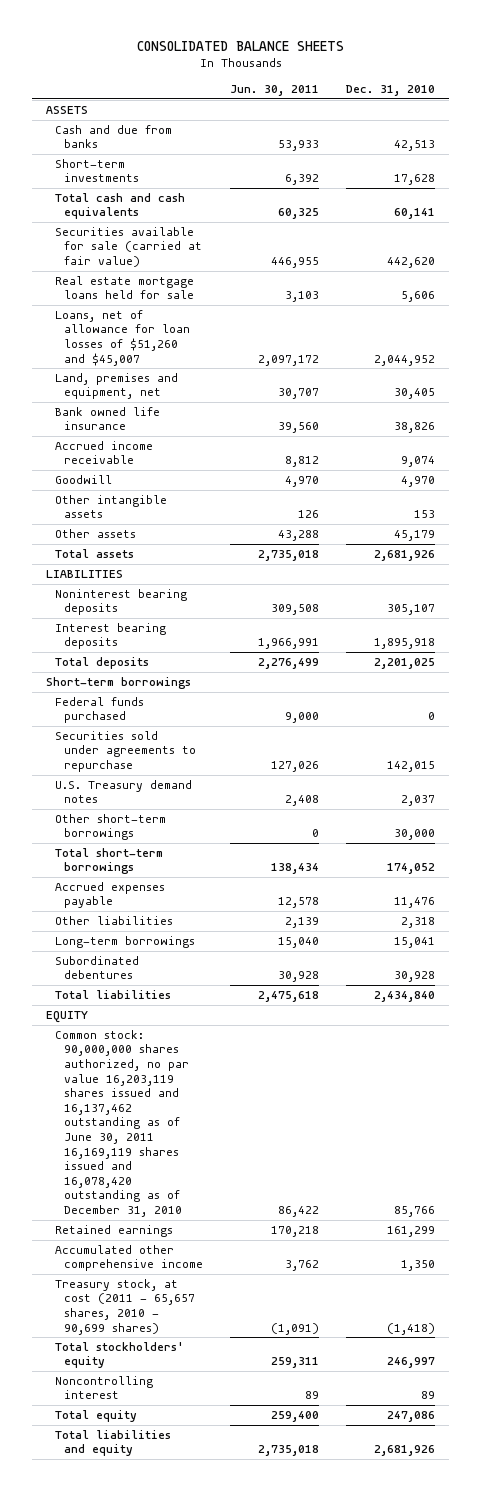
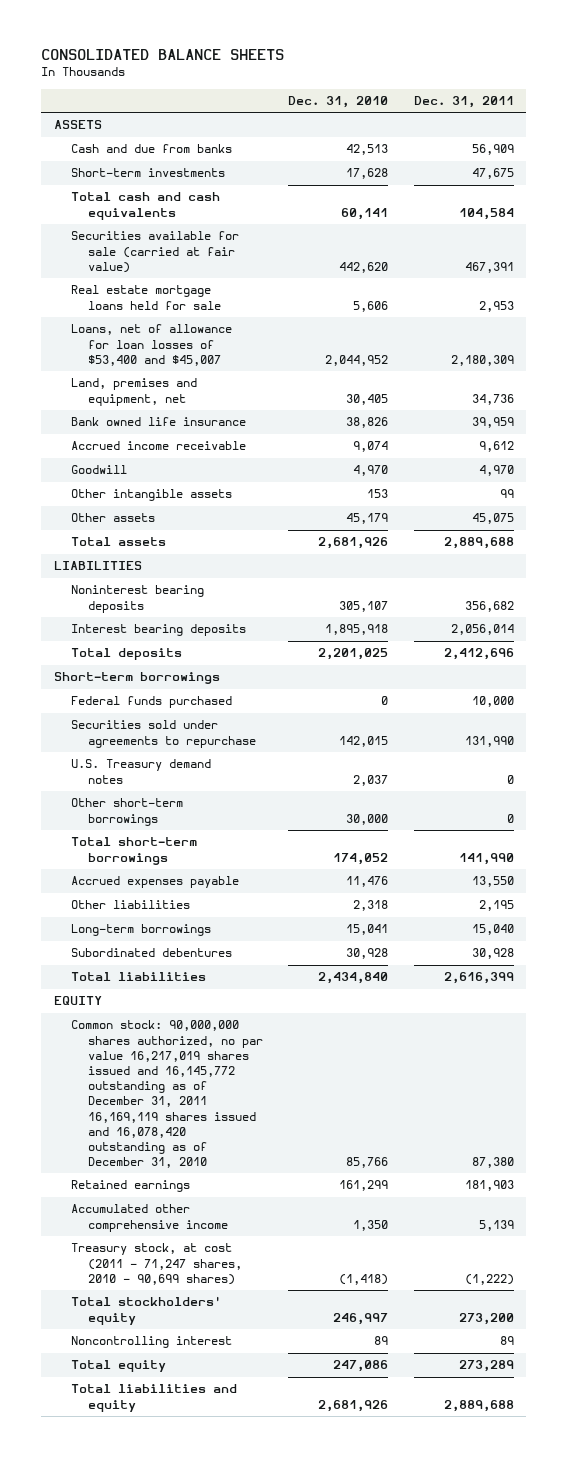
- | Jun. 30, 2011 | Dec. 31, 2010
+ | Dec. 31, 2010 | Dec. 31, 2011
- Loans, net of allowance for loan losses of $51,260 and $45,007 | 2,097,172 | 2,044,952
+ Loans, net of allowance for loan losses of $53,400 and $45,007 | 2,044,952 | 2,180,309
- Common stock: 90,000,000 shares authorized, no par value 16,203,119 shares issued and 16,137,462 outstanding as of June 30, 2011 16,169,119 shares issued and 16,078,420 outstanding as of December 31, 2010 | 86,422 | 85,766
+ Common stock: 90,000,000 shares authorized, no par value 16,217,019 shares issued and 16,145,772 outstanding as of December 31, 2011 16,169,119 shares issued and 16,078,420 outstanding as of December 31, 2010 | 85,766 | 87,380
- Treasury stock, at cost (2011 - 65,657 shares, 2010 - 90,699 shares) | (1,091) | (1,418)
+ Treasury stock, at cost (2011 - 71,247 shares, 2010 - 90,699 shares) | (1,418) | (1,222)

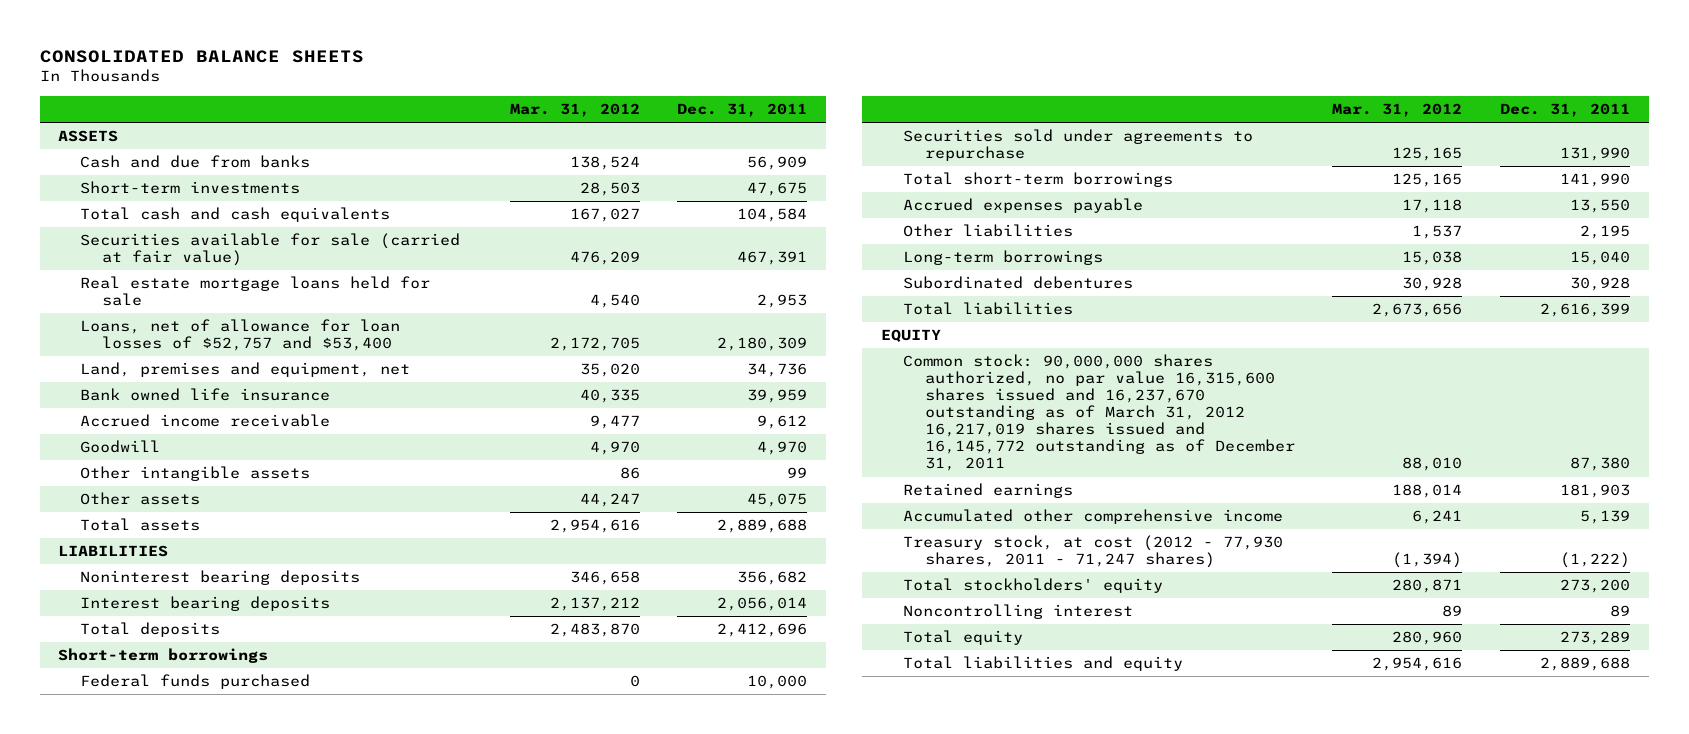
- | Dec. 31, 2010 | Dec. 31, 2011
+ | Mar. 31, 2012 | Dec. 31, 2011
- Loans, net of allowance for loan losses of $53,400 and $45,007 | 2,044,952 | 2,180,309
+ Loans, net of allowance for loan losses of $52,757 and $53,400 | 2,172,705 | 2,180,309
- U.S. Treasury demand notes | 2,037 | 0
- Other short-term borrowings | 30,000 | 0
- Common stock: 90,000,000 shares authorized, no par value 16,217,019 shares issued and 16,145,772 outstanding as of December 31, 2011 16,169,119 shares issued and 16,078,420 outstanding as of December 31, 2010 | 85,766 | 87,380
+ Common stock: 90,000,000 shares authorized, no par value 16,315,600 shares issued and 16,237,670 outstanding as of March 31, 2012 16,217,019 shares issued and 16,145,772 outstanding as of December 31, 2011 | 88,010 | 87,380
- Treasury stock, at cost (2011 - 71,247 shares, 2010 - 90,699 shares) | (1,418) | (1,222)
+ Treasury stock, at cost (2012 - 77,930 shares, 2011 - 71,247 shares) | (1,394) | (1,222)

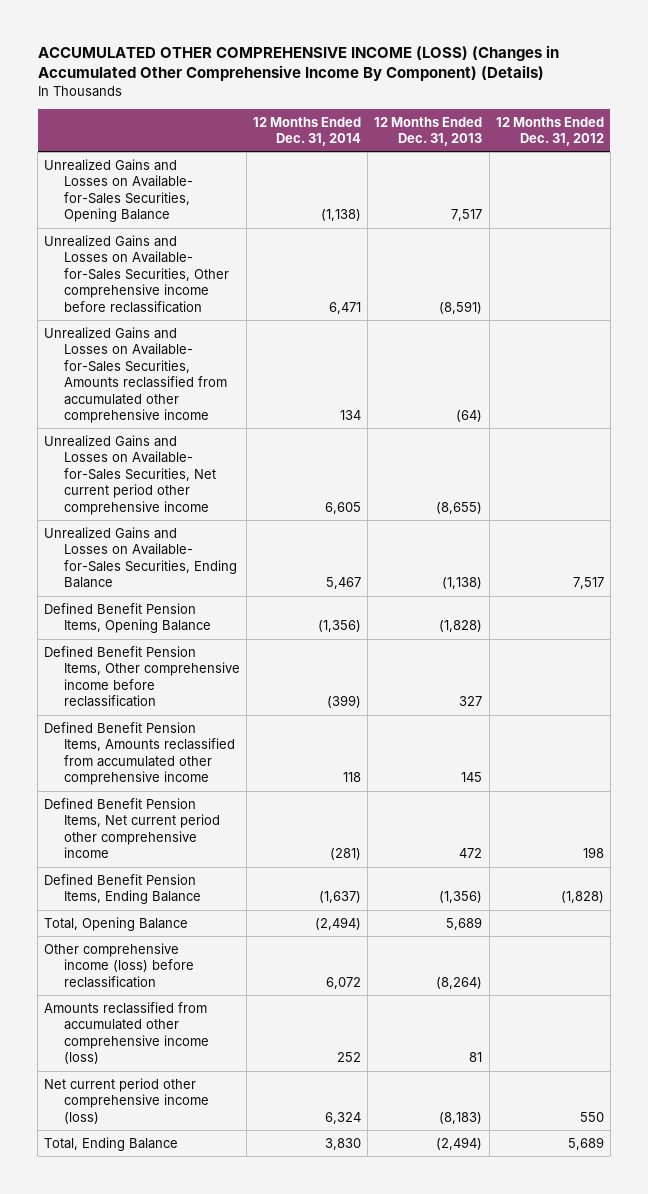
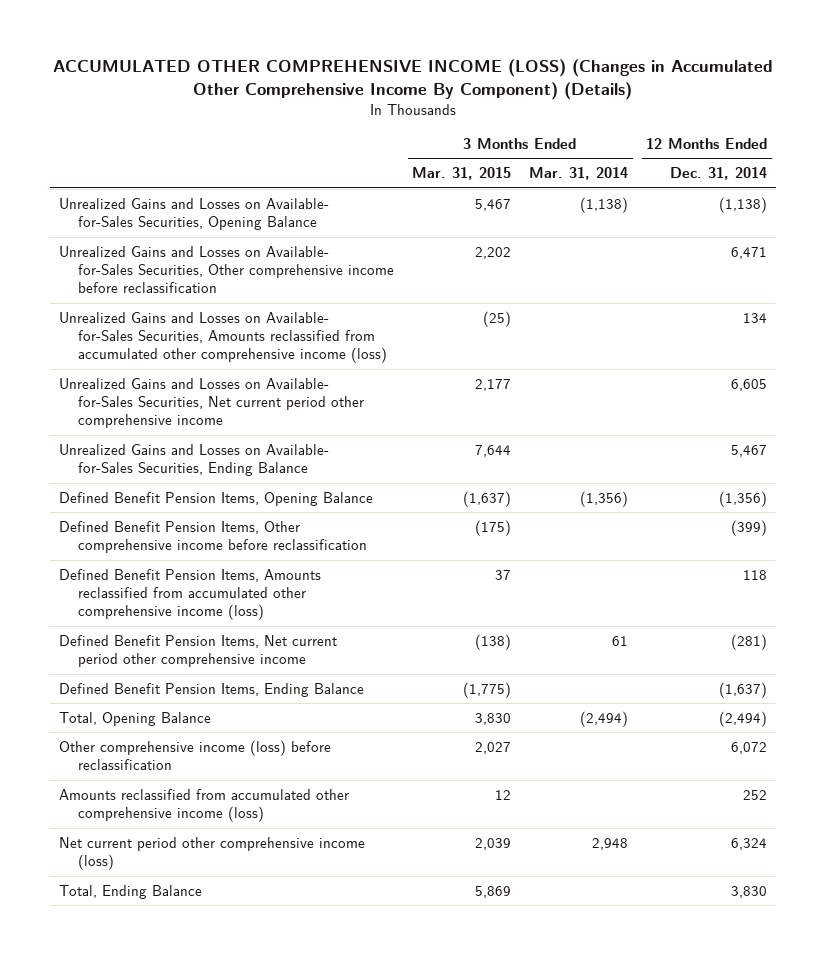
- | 12 Months Ended Dec. 31, 2014 | 12 Months Ended Dec. 31, 2013 | 12 Months Ended Dec. 31, 2012
+ | 3 Months Ended Mar. 31, 2015 | 3 Months Ended Mar. 31, 2014 | 12 Months Ended Dec. 31, 2014
- Unrealized Gains and Losses on Available- for-Sales Securities, Amounts reclassified from accumulated other comprehensive income | 134 | (64) |
+ Unrealized Gains and Losses on Available- for-Sales Securities, Amounts reclassified from accumulated other comprehensive income (loss) | (25) | | 134
- Defined Benefit Pension Items, Amounts reclassified from accumulated other comprehensive income | 118 | 145 |
+ Defined Benefit Pension Items, Amounts reclassified from accumulated other comprehensive income (loss) | 37 | | 118

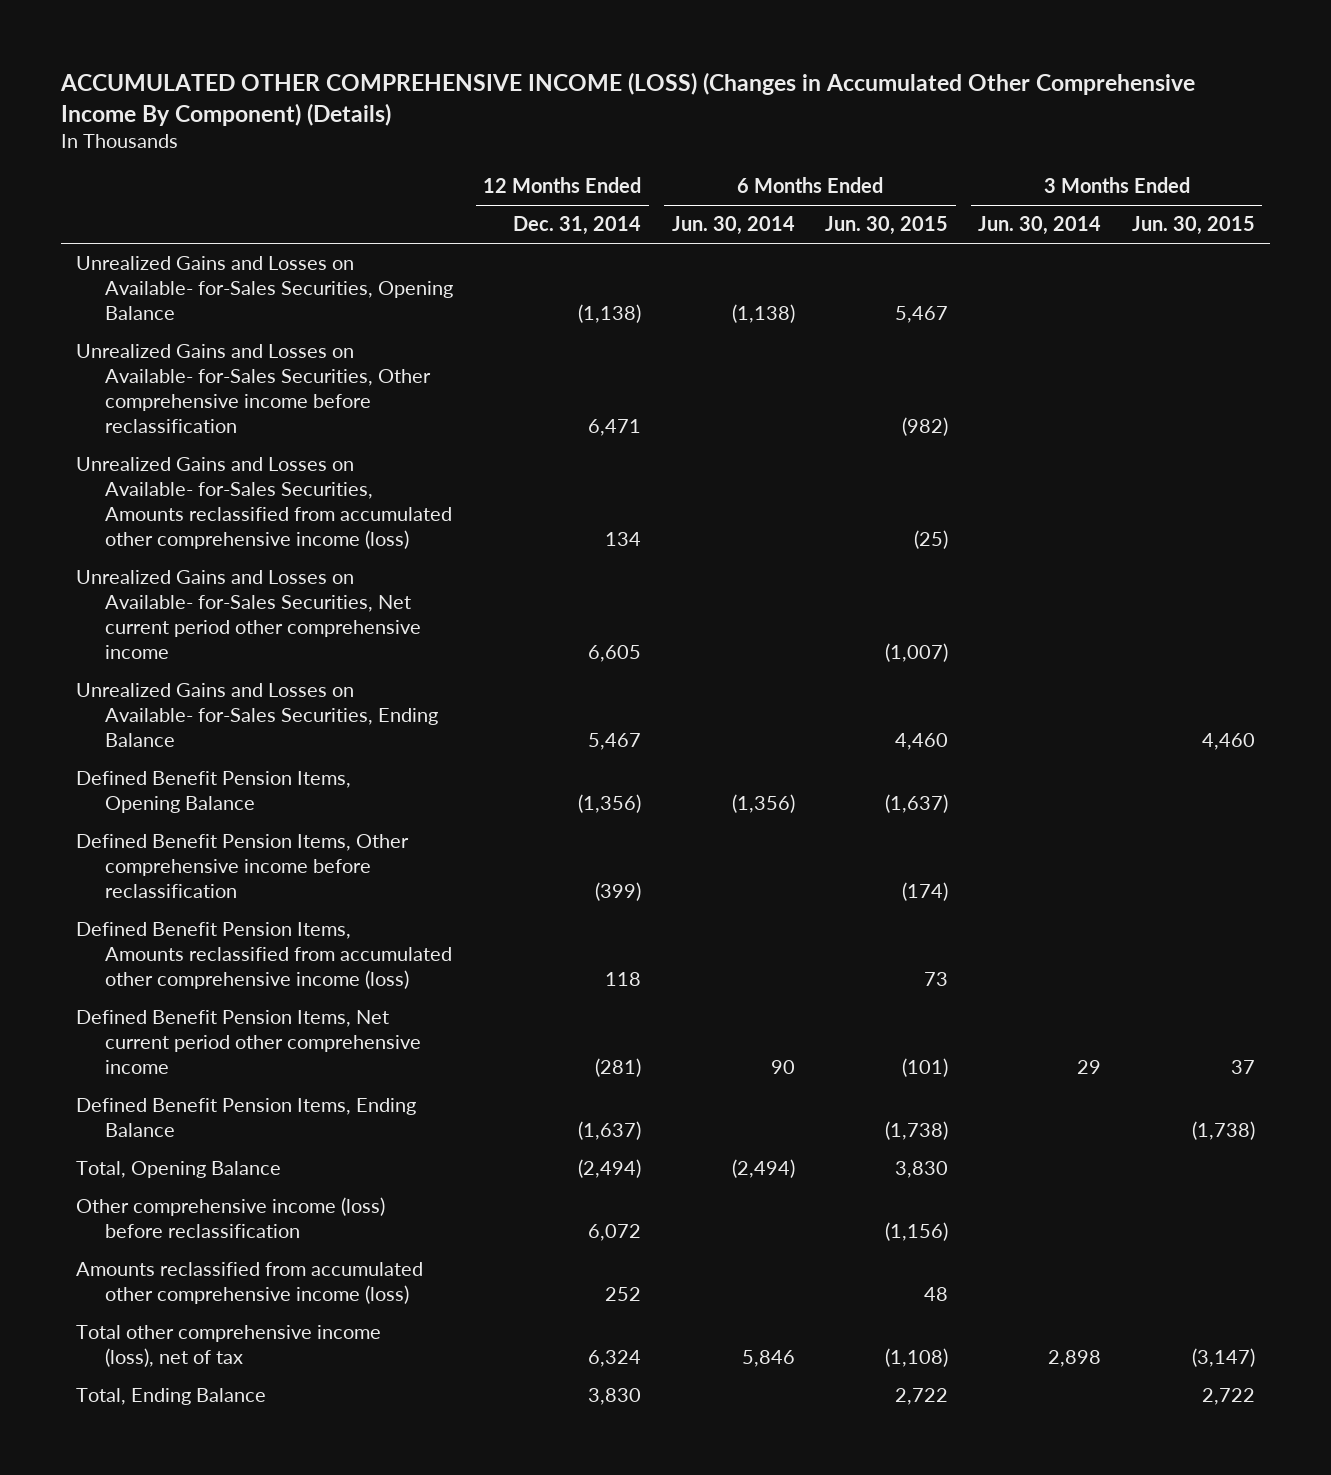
- | 3 Months Ended Mar. 31, 2015 | 3 Months Ended Mar. 31, 2014 | 12 Months Ended Dec. 31, 2014
+ | 12 Months Ended Dec. 31, 2014 | 6 Months Ended Jun. 30, 2014 | 6 Months Ended Jun. 30, 2015 | 3 Months Ended Jun. 30, 2014 | 3 Months Ended Jun. 30, 2015
- Net current period other comprehensive income (loss) | 2,039 | 2,948 | 6,324
+ Total other comprehensive income (loss), net of tax | 6,324 | 5,846 | (1,108) | 2,898 | (3,147)

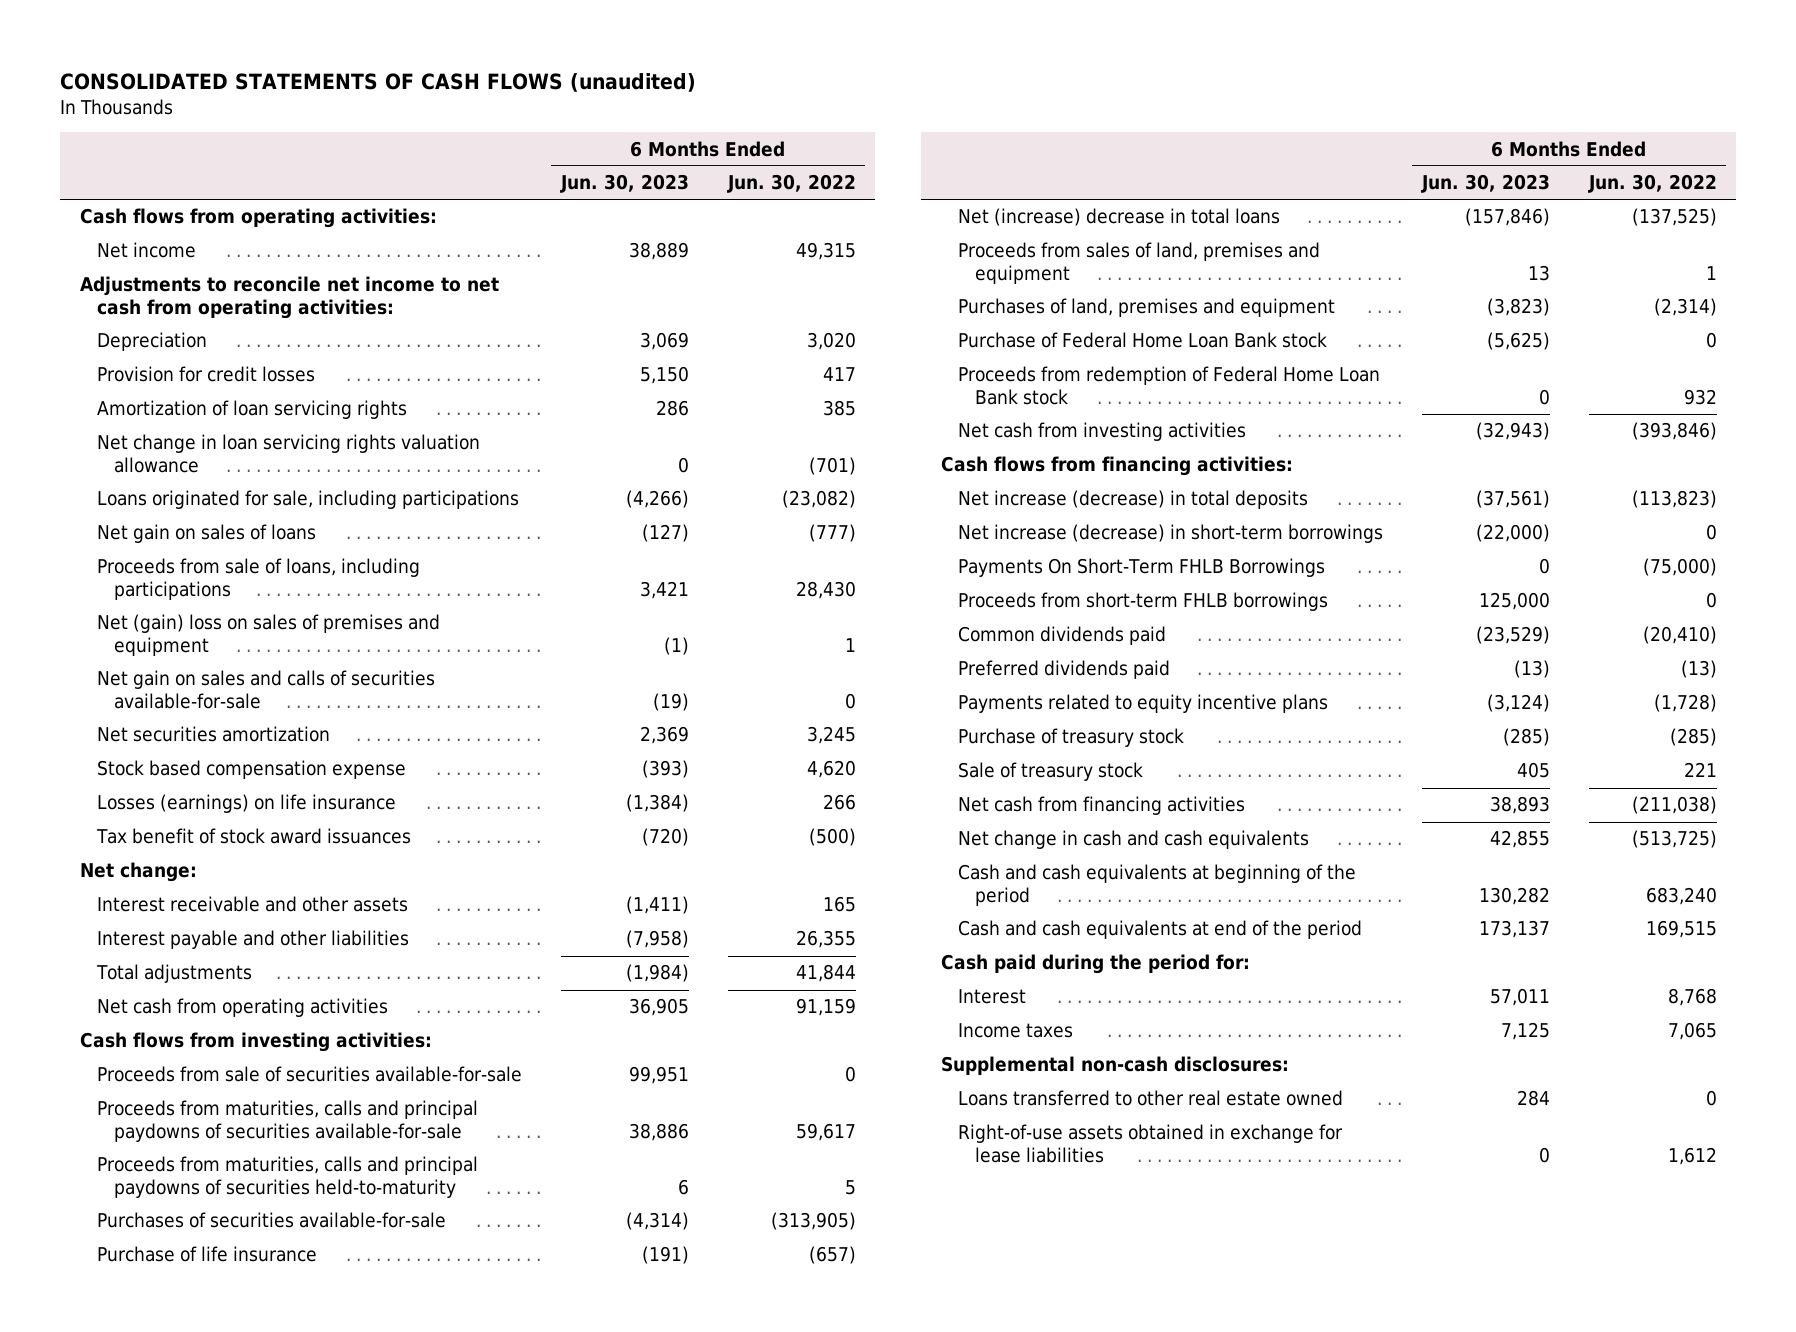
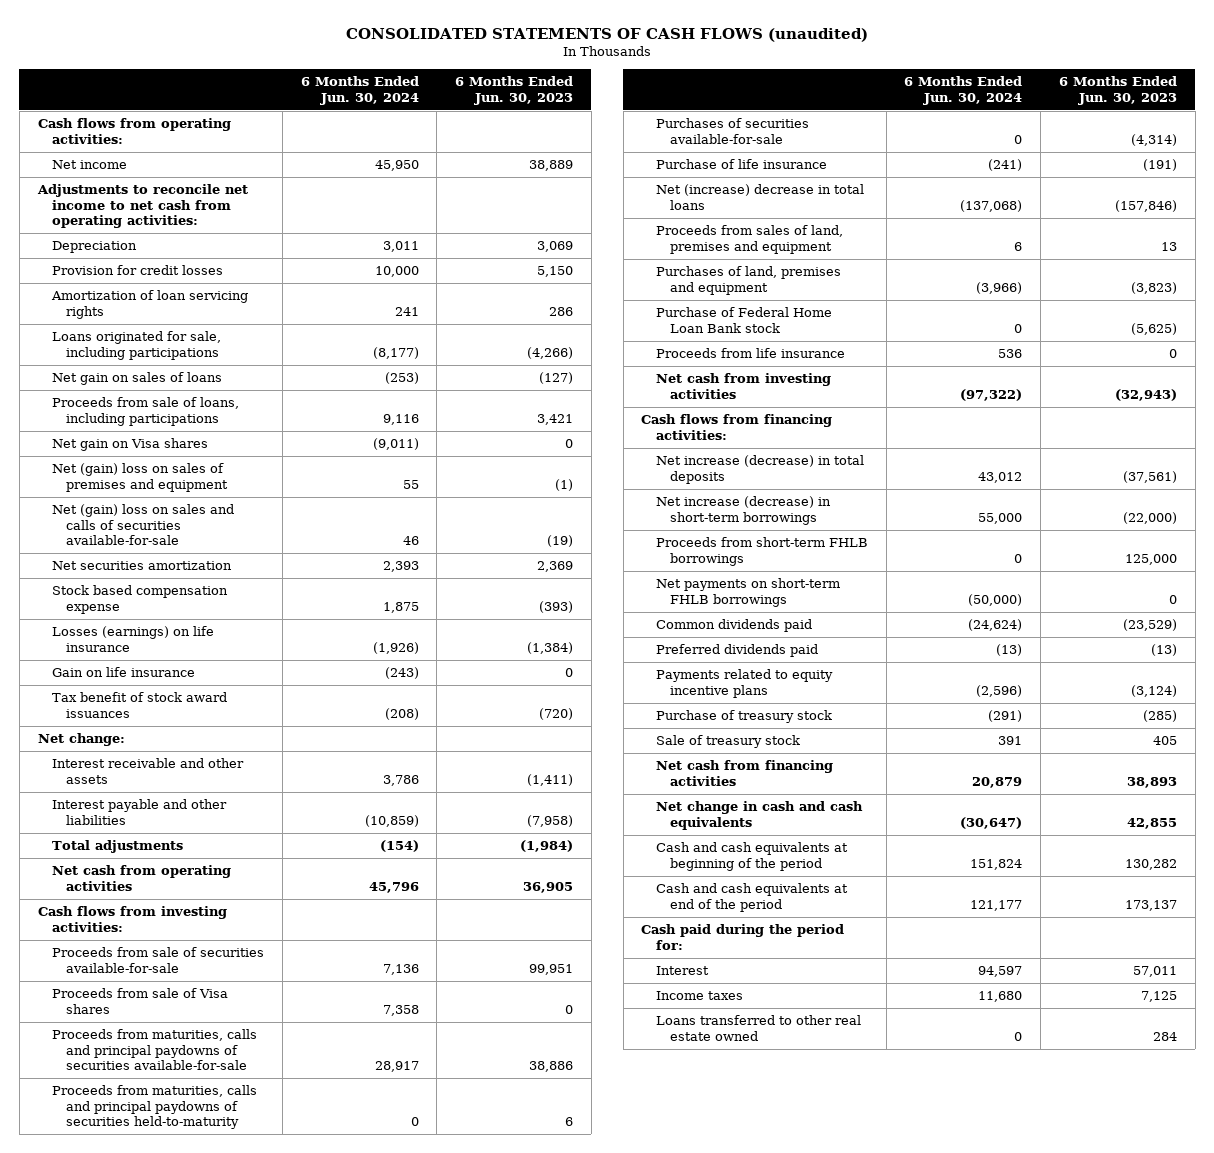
- | 6 Months Ended Jun. 30, 2023 | 6 Months Ended Jun. 30, 2022
+ | 6 Months Ended Jun. 30, 2024 | 6 Months Ended Jun. 30, 2023
- Net change in loan servicing rights valuation allowance | 0 | (701)
+ Net gain on Visa shares | (9,011) | 0
- Net gain on sales and calls of securities available-for-sale | (19) | 0
+ Net (gain) loss on sales and calls of securities available-for-sale | 46 | (19)
+ Gain on life insurance | (243) | 0
+ Proceeds from sale of Visa shares | 7,358 | 0
- Proceeds from redemption of Federal Home Loan Bank stock | 0 | 932
+ Proceeds from life insurance | 536 | 0
- Payments On Short-Term FHLB Borrowings | 0 | (75,000)
+ Net payments on short-term FHLB borrowings | (50,000) | 0
- Supplemental non-cash disclosures:
- Right-of-use assets obtained in exchange for lease liabilities | 0 | 1,612

